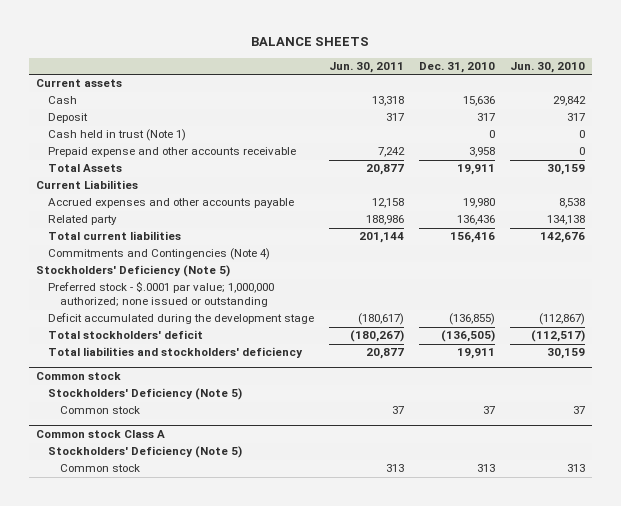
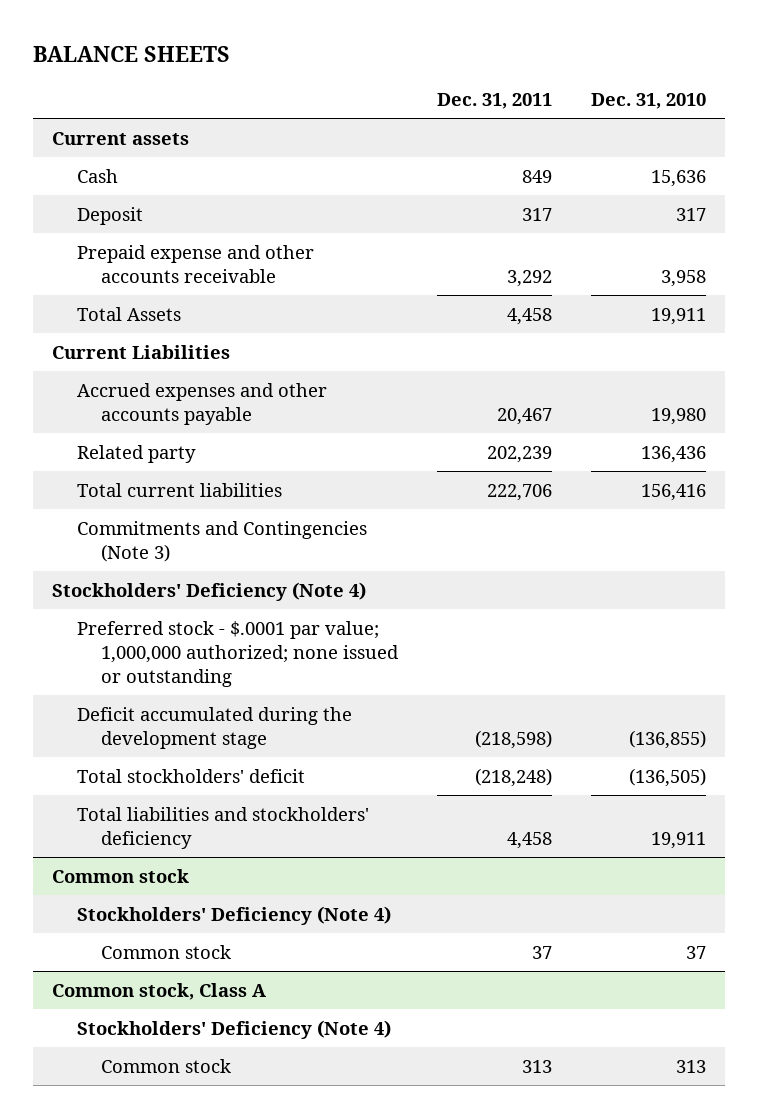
- | Jun. 30, 2011 | Dec. 31, 2010 | Jun. 30, 2010
+ | Dec. 31, 2011 | Dec. 31, 2010
- Cash held in trust (Note 1) | | 0 | 0
- Commitments and Contingencies (Note 4)
- Stockholders' Deficiency (Note 5)
+ Commitments and Contingencies (Note 3)
+ Stockholders' Deficiency (Note 4)
@ Common stock
- Stockholders' Deficiency (Note 5)
+ Stockholders' Deficiency (Note 4)
- Common stock Class A
- Stockholders' Deficiency (Note 5)
+ Common stock, Class A
+ Stockholders' Deficiency (Note 4)

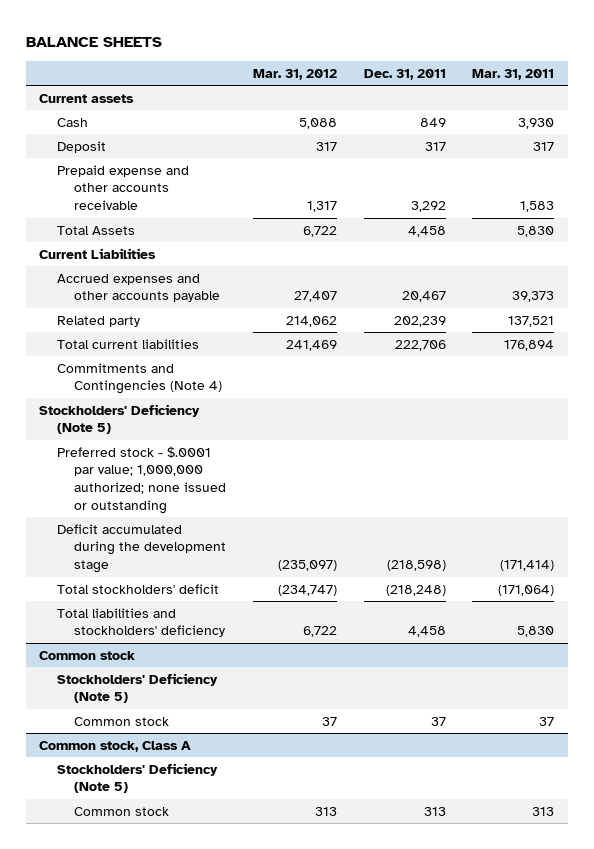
- | Dec. 31, 2011 | Dec. 31, 2010
+ | Mar. 31, 2012 | Dec. 31, 2011 | Mar. 31, 2011
- Commitments and Contingencies (Note 3)
- Stockholders' Deficiency (Note 4)
+ Commitments and Contingencies (Note 4)
+ Stockholders' Deficiency (Note 5)
@ Common stock
- Stockholders' Deficiency (Note 4)
+ Stockholders' Deficiency (Note 5)
@ Common stock, Class A
- Stockholders' Deficiency (Note 4)
+ Stockholders' Deficiency (Note 5)

